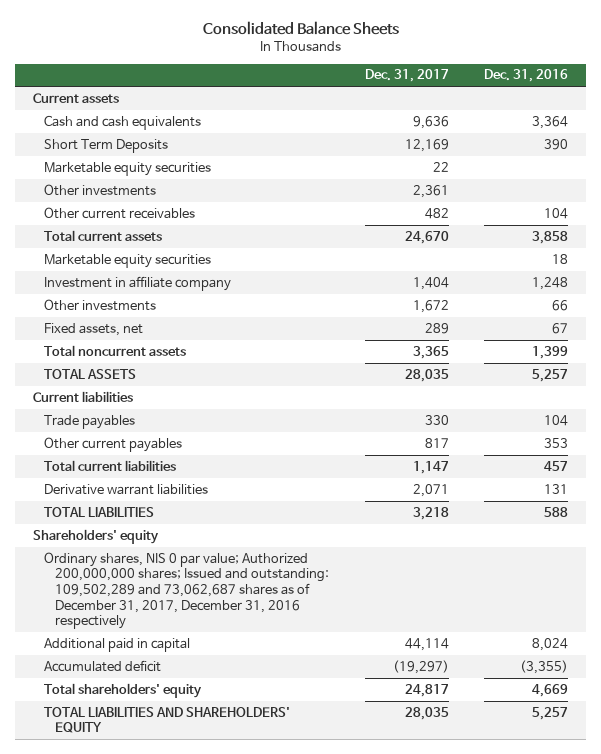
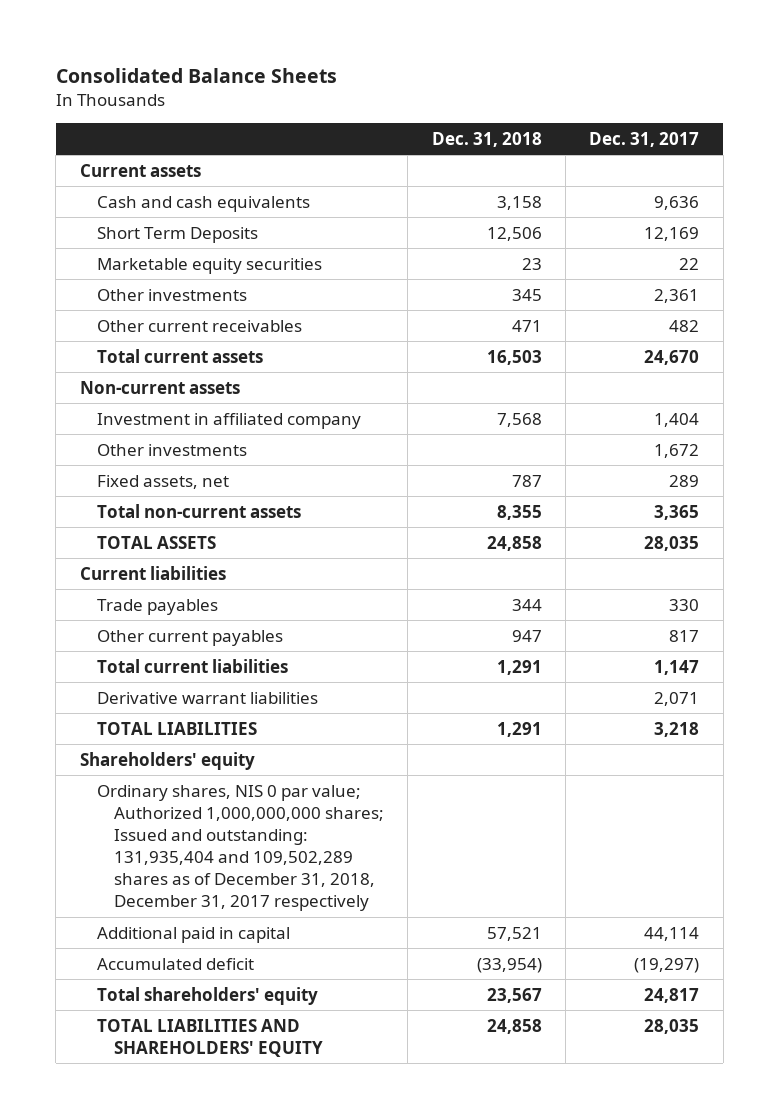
- | Dec. 31, 2017 | Dec. 31, 2016
+ | Dec. 31, 2018 | Dec. 31, 2017
- Marketable equity securities | | 18
- Investment in affiliate company | 1,404 | 1,248
+ Non-current assets
+ Investment in affiliated company | 7,568 | 1,404
- Total noncurrent assets | 3,365 | 1,399
+ Total non-current assets | 8,355 | 3,365
- Ordinary shares, NIS 0 par value; Authorized 200,000,000 shares; Issued and outstanding: 109,502,289 and 73,062,687 shares as of December 31, 2017, December 31, 2016 respectively
+ Ordinary shares, NIS 0 par value; Authorized 1,000,000,000 shares; Issued and outstanding: 131,935,404 and 109,502,289 shares as of December 31, 2018, December 31, 2017 respectively

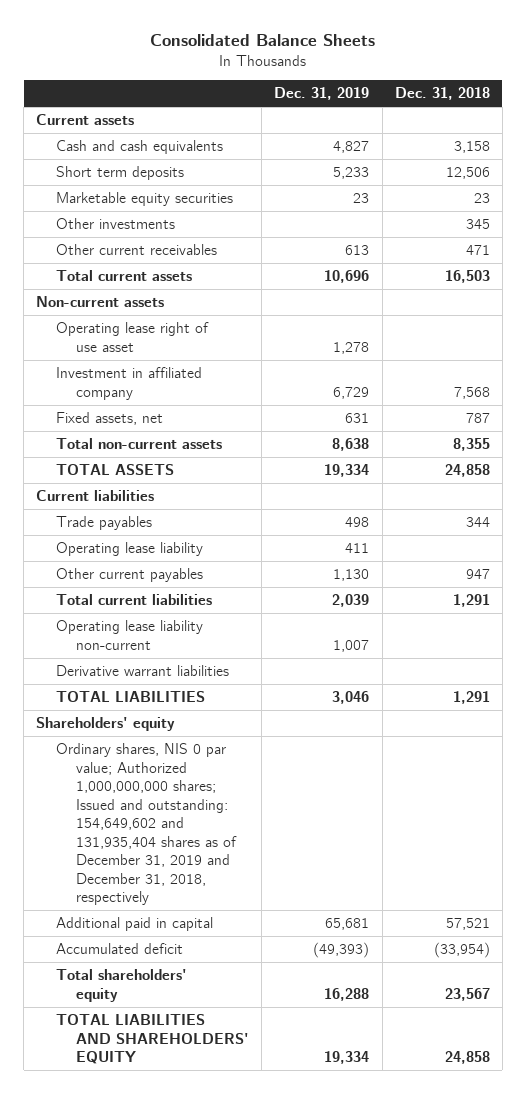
- | Dec. 31, 2018 | Dec. 31, 2017
+ | Dec. 31, 2019 | Dec. 31, 2018
- Short Term Deposits | 12,506 | 12,169
+ Short term deposits | 5,233 | 12,506
+ Operating lease right of use asset | 1,278 |
- Other investments | | 1,672
+ Operating lease liability | 411 |
+ Operating lease liability non-current | 1,007 |
- Ordinary shares, NIS 0 par value; Authorized 1,000,000,000 shares; Issued and outstanding: 131,935,404 and 109,502,289 shares as of December 31, 2018, December 31, 2017 respectively
+ Ordinary shares, NIS 0 par value; Authorized 1,000,000,000 shares; Issued and outstanding: 154,649,602 and 131,935,404 shares as of December 31, 2019 and December 31, 2018, respectively

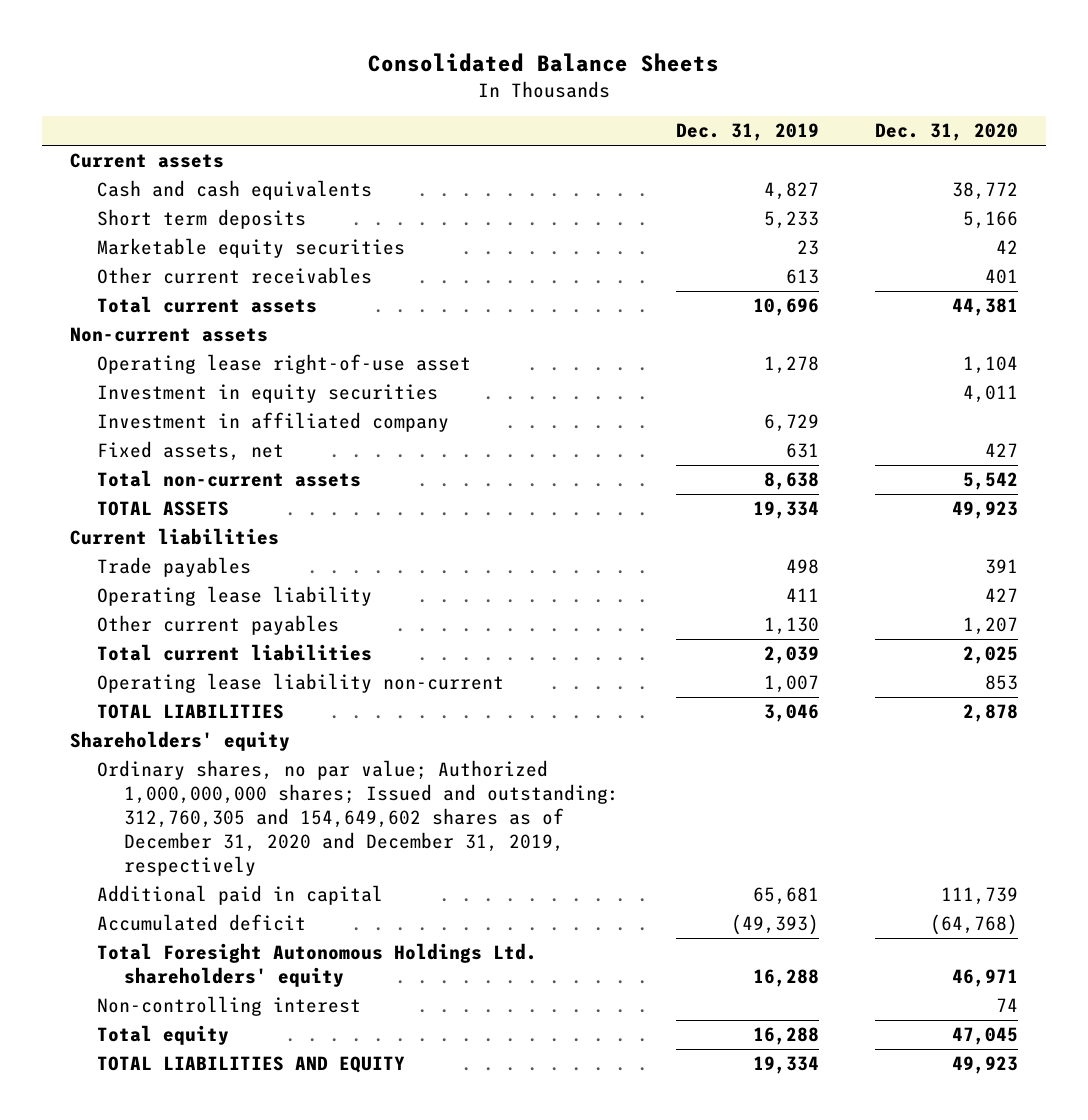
- | Dec. 31, 2019 | Dec. 31, 2018
+ | Dec. 31, 2019 | Dec. 31, 2020
- Other investments | | 345
- Operating lease right of use asset | 1,278 |
+ Operating lease right-of-use asset | 1,278 | 1,104
+ Investment in equity securities | | 4,011
- Derivative warrant liabilities
- Ordinary shares, NIS 0 par value; Authorized 1,000,000,000 shares; Issued and outstanding: 154,649,602 and 131,935,404 shares as of December 31, 2019 and December 31, 2018, respectively
+ Ordinary shares, no par value; Authorized 1,000,000,000 shares; Issued and outstanding: 312,760,305 and 154,649,602 shares as of December 31, 2020 and December 31, 2019, respectively
- Total shareholders' equity | 16,288 | 23,567
- TOTAL LIABILITIES AND SHAREHOLDERS' EQUITY | 19,334 | 24,858
+ Total Foresight Autonomous Holdings Ltd. shareholders' equity | 16,288 | 46,971
+ Non-controlling interest | | 74
+ Total equity | 16,288 | 47,045
+ TOTAL LIABILITIES AND EQUITY | 19,334 | 49,923

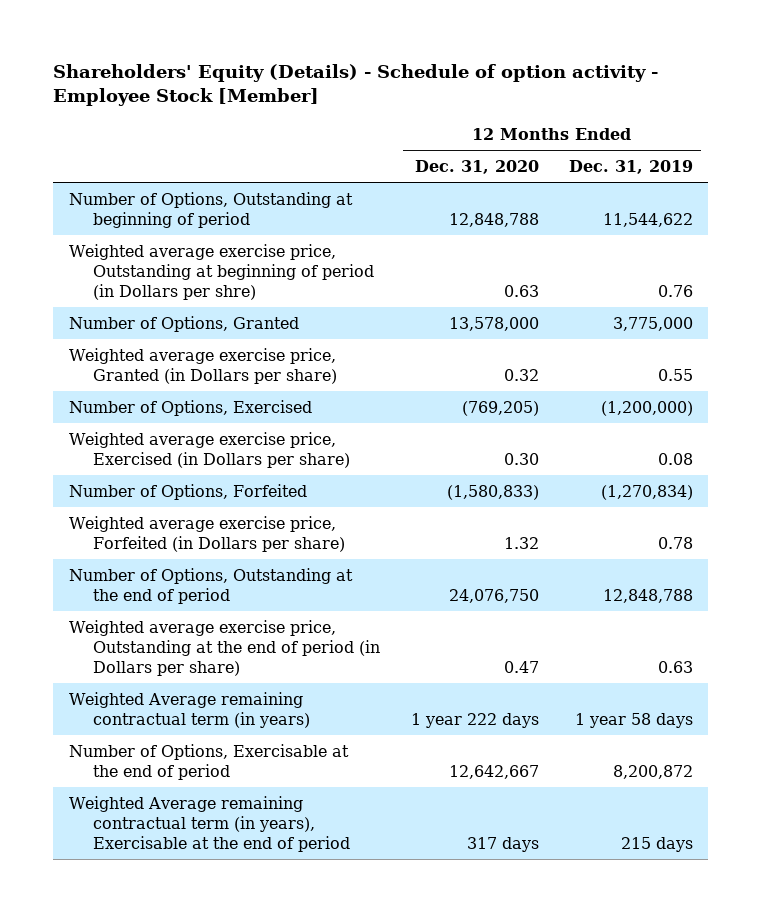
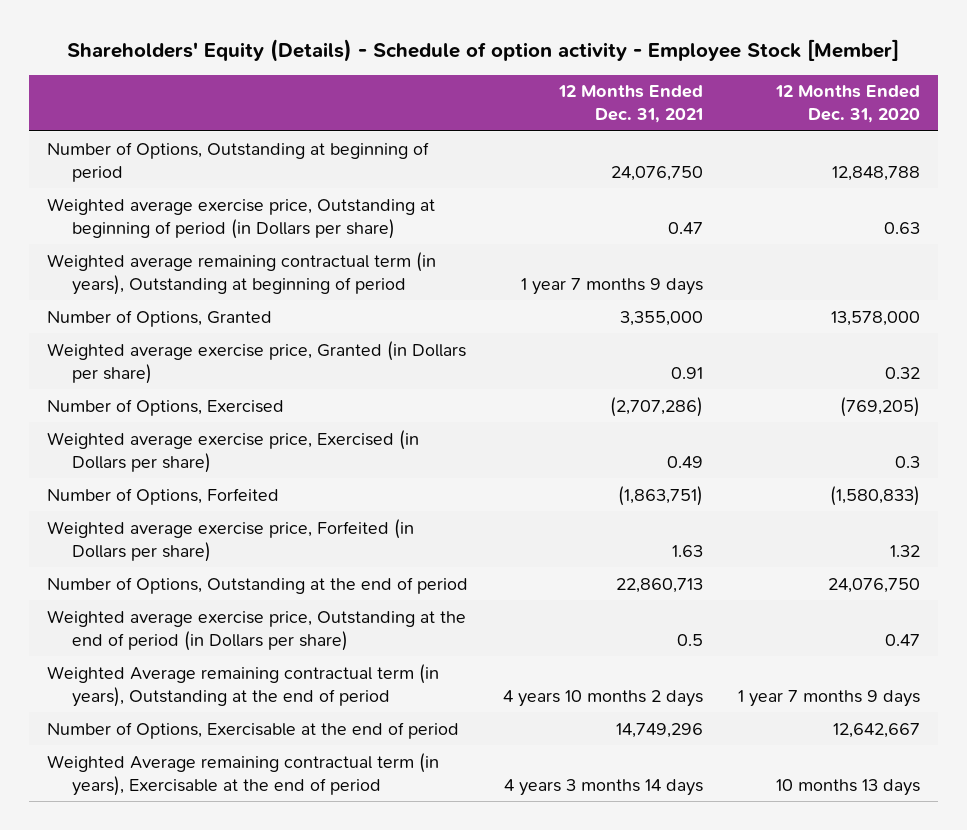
- | 12 Months Ended Dec. 31, 2020 | 12 Months Ended Dec. 31, 2019
+ | 12 Months Ended Dec. 31, 2021 | 12 Months Ended Dec. 31, 2020
- Weighted average exercise price, Outstanding at beginning of period (in Dollars per shre) | 0.63 | 0.76
+ Weighted average exercise price, Outstanding at beginning of period (in Dollars per share) | 0.47 | 0.63
+ Weighted average remaining contractual term (in years), Outstanding at beginning of period | 1 year 7 months 9 days |
- Weighted average exercise price, Exercised (in Dollars per share) | 0.30 | 0.08
+ Weighted average exercise price, Exercised (in Dollars per share) | 0.49 | 0.3
- Weighted Average remaining contractual term (in years) | 1 year 222 days | 1 year 58 days
+ Weighted Average remaining contractual term (in years), Outstanding at the end of period | 4 years 10 months 2 days | 1 year 7 months 9 days
- Weighted Average remaining contractual term (in years), Exercisable at the end of period | 317 days | 215 days
+ Weighted Average remaining contractual term (in years), Exercisable at the end of period | 4 years 3 months 14 days | 10 months 13 days

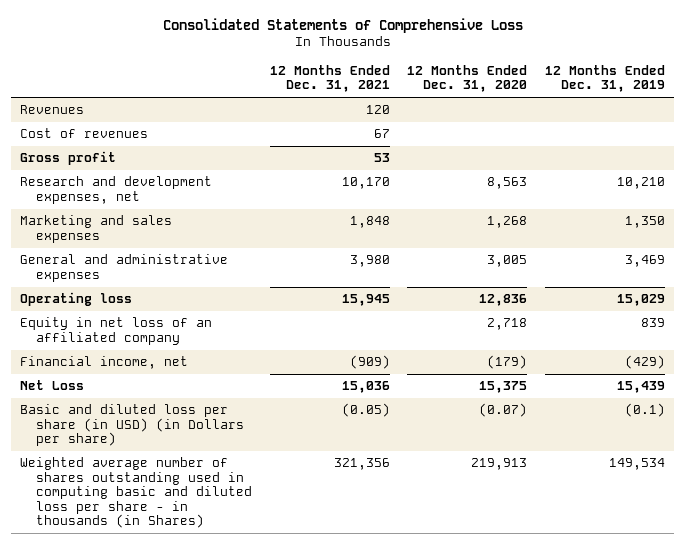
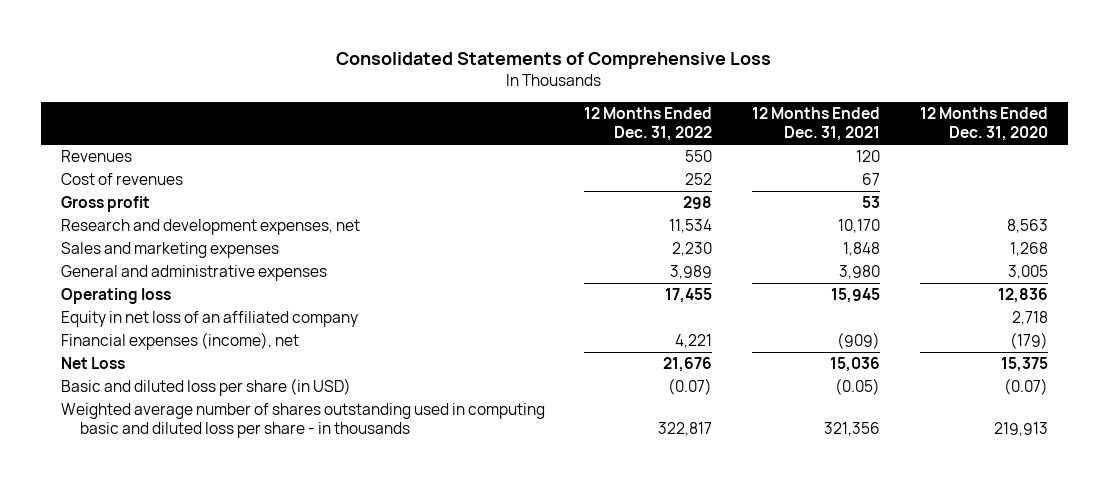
- | 12 Months Ended Dec. 31, 2021 | 12 Months Ended Dec. 31, 2020 | 12 Months Ended Dec. 31, 2019
+ | 12 Months Ended Dec. 31, 2022 | 12 Months Ended Dec. 31, 2021 | 12 Months Ended Dec. 31, 2020
- Marketing and sales expenses | 1,848 | 1,268 | 1,350
+ Sales and marketing expenses | 2,230 | 1,848 | 1,268
- Financial income, net | (909) | (179) | (429)
+ Financial expenses (income), net | 4,221 | (909) | (179)
- Basic and diluted loss per share (in USD) (in Dollars per share) | (0.05) | (0.07) | (0.1)
- Weighted average number of shares outstanding used in computing basic and diluted loss per share - in thousands (in Shares) | 321,356 | 219,913 | 149,534
+ Basic and diluted loss per share (in USD) | (0.07) | (0.05) | (0.07)
+ Weighted average number of shares outstanding used in computing basic and diluted loss per share - in thousands | 322,817 | 321,356 | 219,913

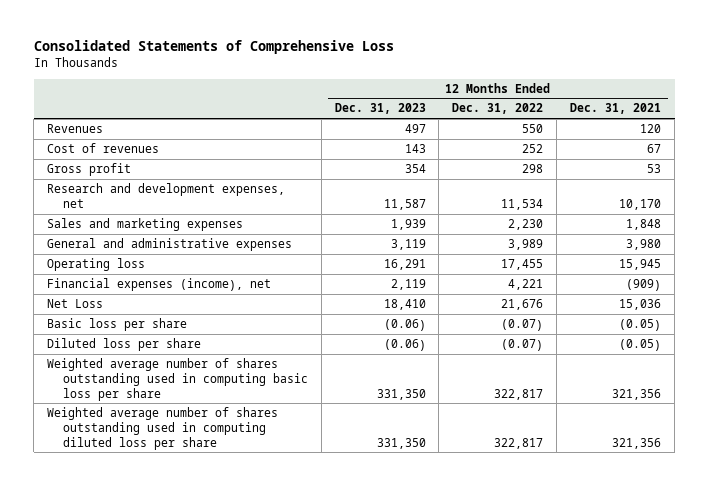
- | 12 Months Ended Dec. 31, 2022 | 12 Months Ended Dec. 31, 2021 | 12 Months Ended Dec. 31, 2020
+ | 12 Months Ended Dec. 31, 2023 | 12 Months Ended Dec. 31, 2022 | 12 Months Ended Dec. 31, 2021
- Equity in net loss of an affiliated company | | | 2,718
- Basic and diluted loss per share (in USD) | (0.07) | (0.05) | (0.07)
- Weighted average number of shares outstanding used in computing basic and diluted loss per share - in thousands | 322,817 | 321,356 | 219,913
+ Basic loss per share | (0.06) | (0.07) | (0.05)
+ Diluted loss per share | (0.06) | (0.07) | (0.05)
+ Weighted average number of shares outstanding used in computing basic loss per share | 331,350 | 322,817 | 321,356
+ Weighted average number of shares outstanding used in computing diluted loss per share | 331,350 | 322,817 | 321,356

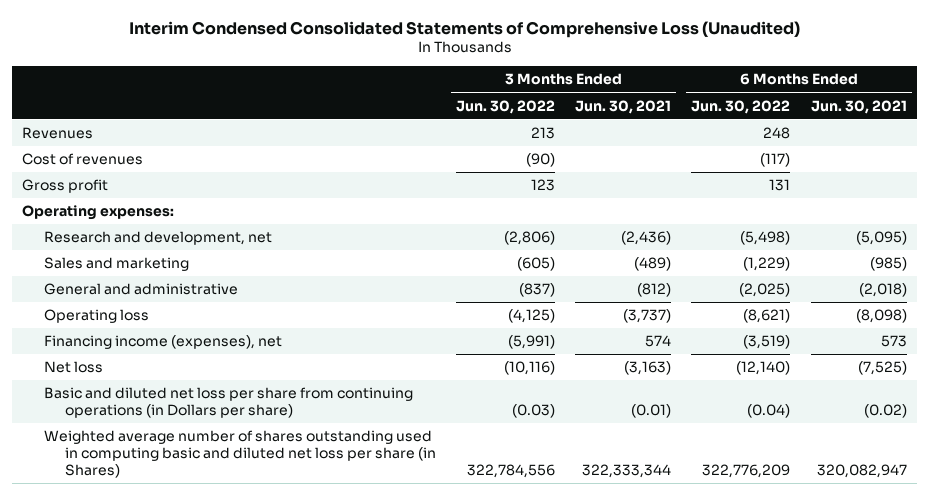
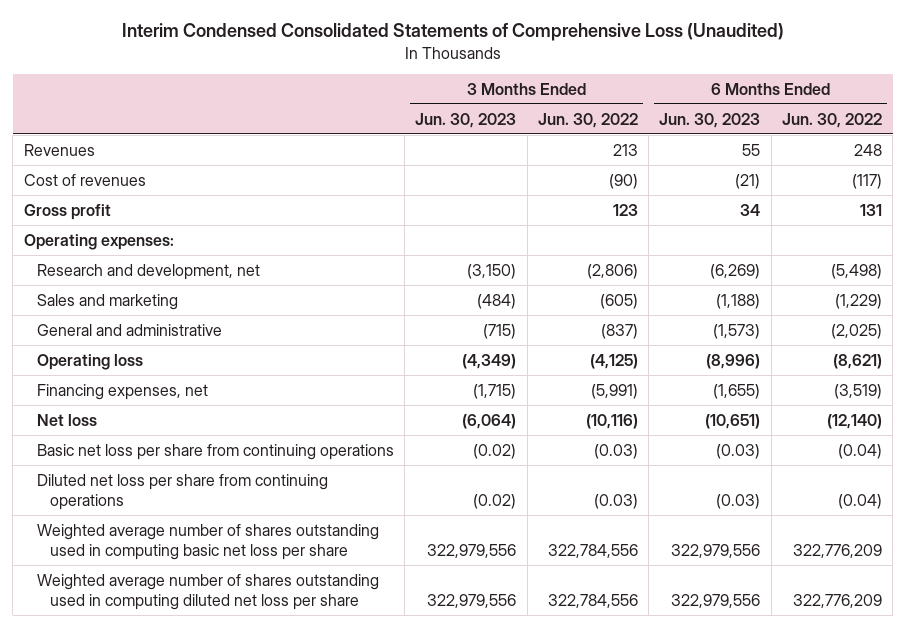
- | 3 Months Ended Jun. 30, 2022 | 3 Months Ended Jun. 30, 2021 | 6 Months Ended Jun. 30, 2022 | 6 Months Ended Jun. 30, 2021
+ | 3 Months Ended Jun. 30, 2023 | 3 Months Ended Jun. 30, 2022 | 6 Months Ended Jun. 30, 2023 | 6 Months Ended Jun. 30, 2022
- Financing income (expenses), net | (5,991) | 574 | (3,519) | 573
+ Financing expenses, net | (1,715) | (5,991) | (1,655) | (3,519)
- Basic and diluted net loss per share from continuing operations (in Dollars per share) | (0.03) | (0.01) | (0.04) | (0.02)
- Weighted average number of shares outstanding used in computing basic and diluted net loss per share (in Shares) | 322,784,556 | 322,333,344 | 322,776,209 | 320,082,947
+ Basic net loss per share from continuing operations | (0.02) | (0.03) | (0.03) | (0.04)
+ Diluted net loss per share from continuing operations | (0.02) | (0.03) | (0.03) | (0.04)
+ Weighted average number of shares outstanding used in computing basic net loss per share | 322,979,556 | 322,784,556 | 322,979,556 | 322,776,209
+ Weighted average number of shares outstanding used in computing diluted net loss per share | 322,979,556 | 322,784,556 | 322,979,556 | 322,776,209

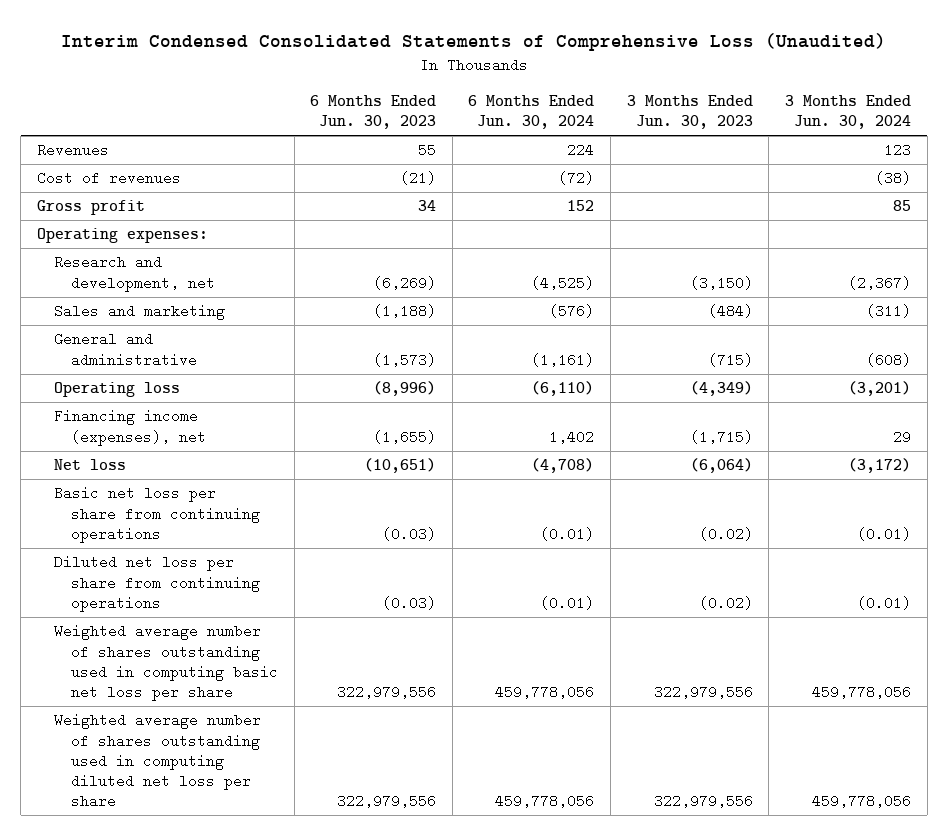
- | 3 Months Ended Jun. 30, 2023 | 3 Months Ended Jun. 30, 2022 | 6 Months Ended Jun. 30, 2023 | 6 Months Ended Jun. 30, 2022
+ | 6 Months Ended Jun. 30, 2023 | 6 Months Ended Jun. 30, 2024 | 3 Months Ended Jun. 30, 2023 | 3 Months Ended Jun. 30, 2024
- Financing expenses, net | (1,715) | (5,991) | (1,655) | (3,519)
+ Financing income (expenses), net | (1,655) | 1,402 | (1,715) | 29

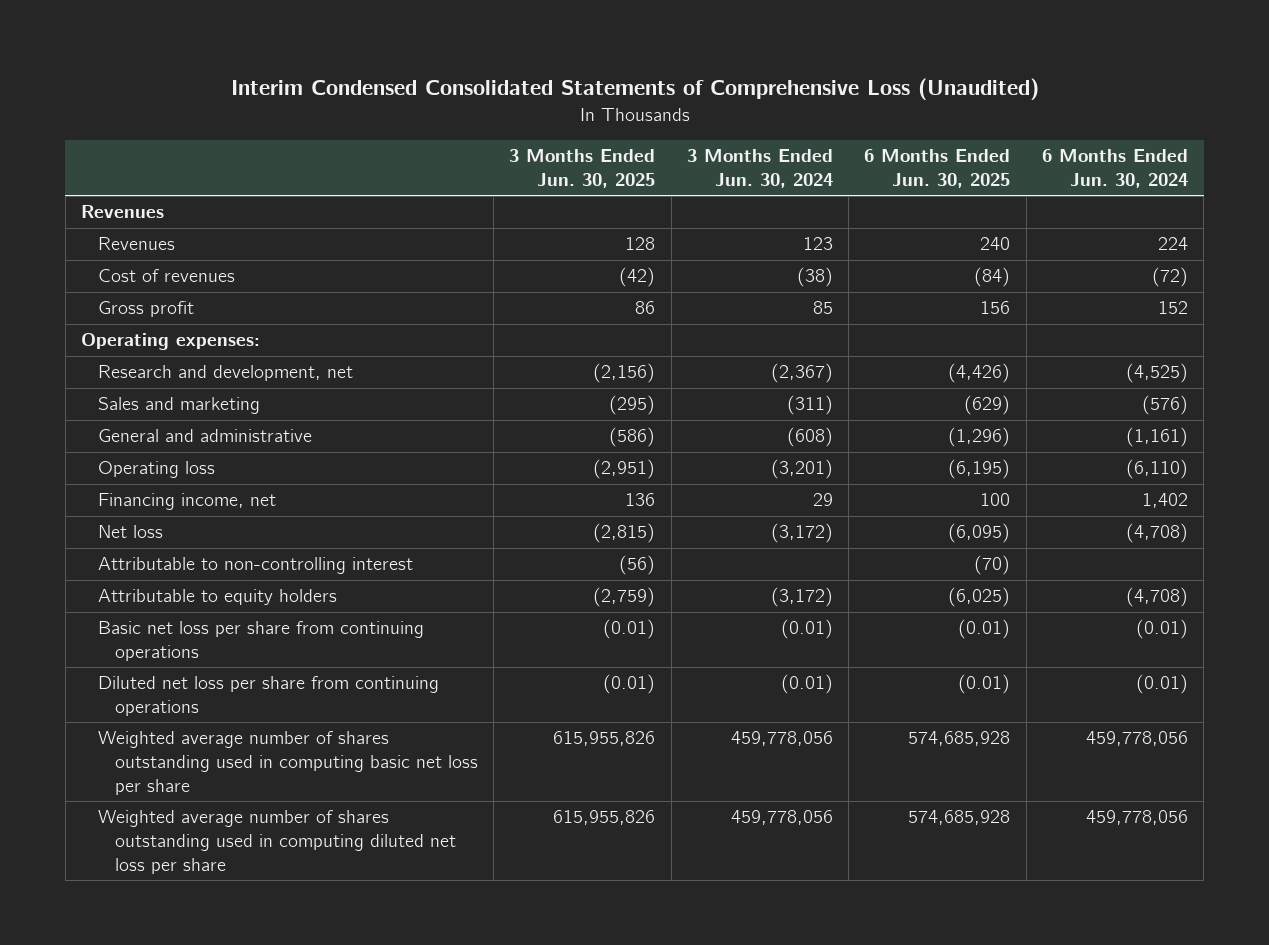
- | 6 Months Ended Jun. 30, 2023 | 6 Months Ended Jun. 30, 2024 | 3 Months Ended Jun. 30, 2023 | 3 Months Ended Jun. 30, 2024
+ | 3 Months Ended Jun. 30, 2025 | 3 Months Ended Jun. 30, 2024 | 6 Months Ended Jun. 30, 2025 | 6 Months Ended Jun. 30, 2024
+ Revenues
- Financing income (expenses), net | (1,655) | 1,402 | (1,715) | 29
+ Financing income, net | 136 | 29 | 100 | 1,402
+ Attributable to non-controlling interest | (56) | | (70) |
+ Attributable to equity holders | (2,759) | (3,172) | (6,025) | (4,708)

